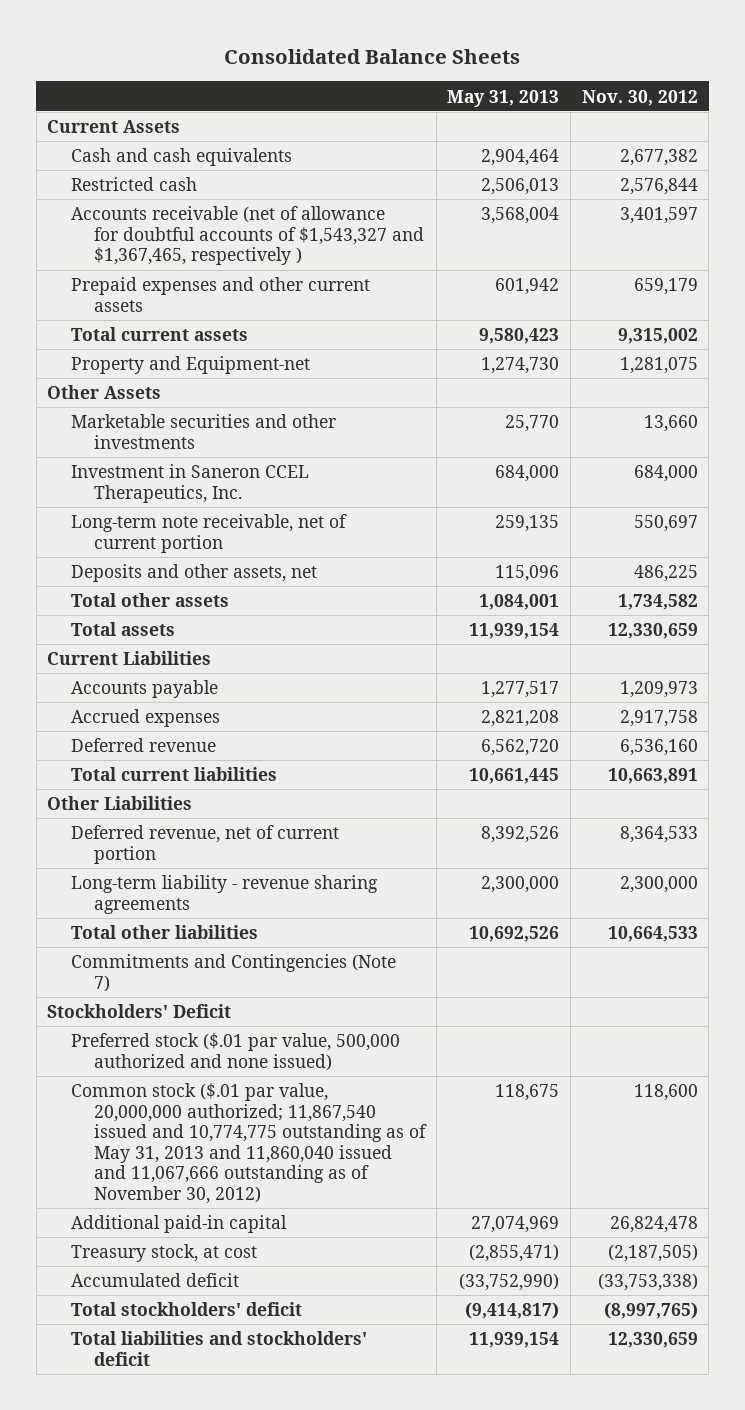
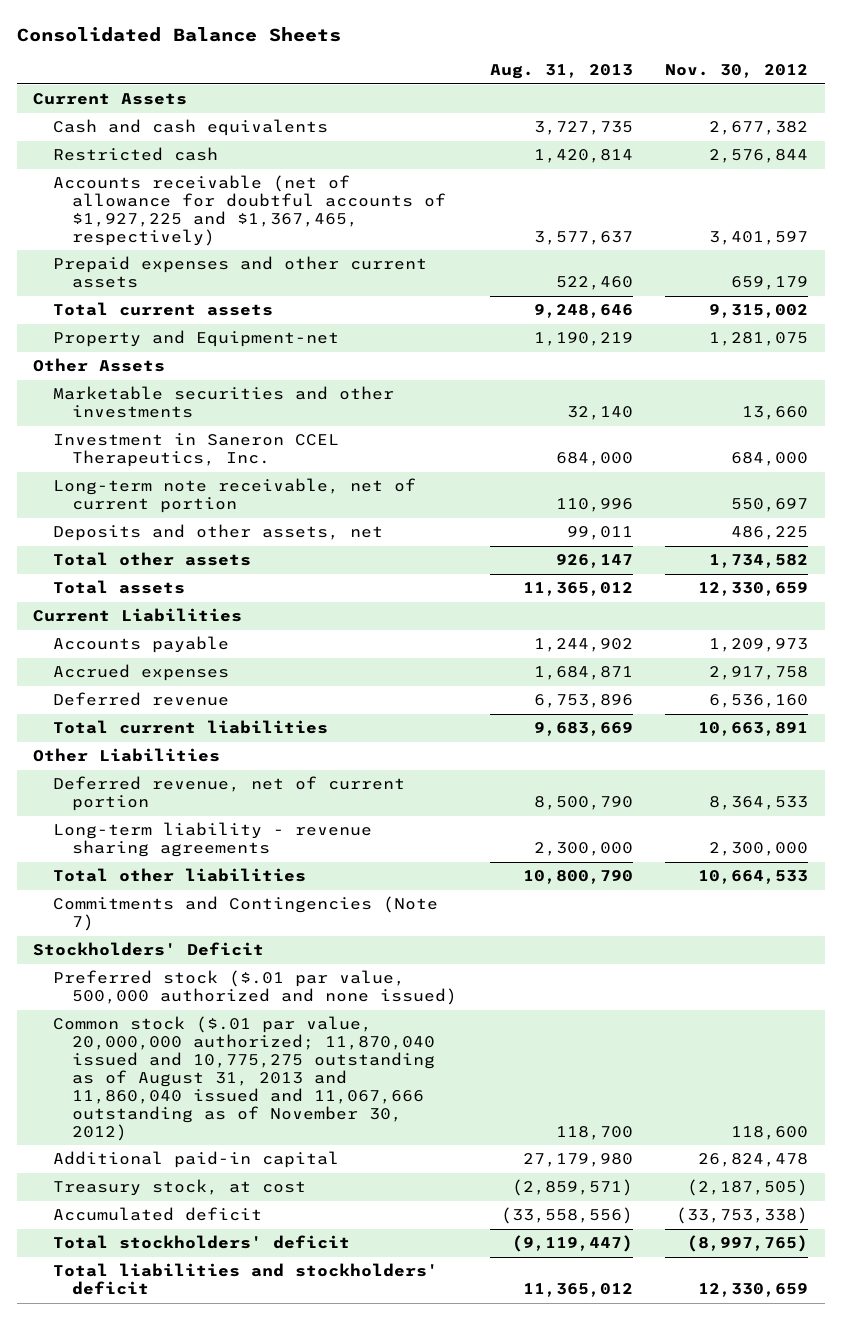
- | May 31, 2013 | Nov. 30, 2012
+ | Aug. 31, 2013 | Nov. 30, 2012
- Accounts receivable (net of allowance for doubtful accounts of $1,543,327 and $1,367,465, respectively ) | 3,568,004 | 3,401,597
+ Accounts receivable (net of allowance for doubtful accounts of $1,927,225 and $1,367,465, respectively) | 3,577,637 | 3,401,597
- Common stock ($.01 par value, 20,000,000 authorized; 11,867,540 issued and 10,774,775 outstanding as of May 31, 2013 and 11,860,040 issued and 11,067,666 outstanding as of November 30, 2012) | 118,675 | 118,600
+ Common stock ($.01 par value, 20,000,000 authorized; 11,870,040 issued and 10,775,275 outstanding as of August 31, 2013 and 11,860,040 issued and 11,067,666 outstanding as of November 30, 2012) | 118,700 | 118,600

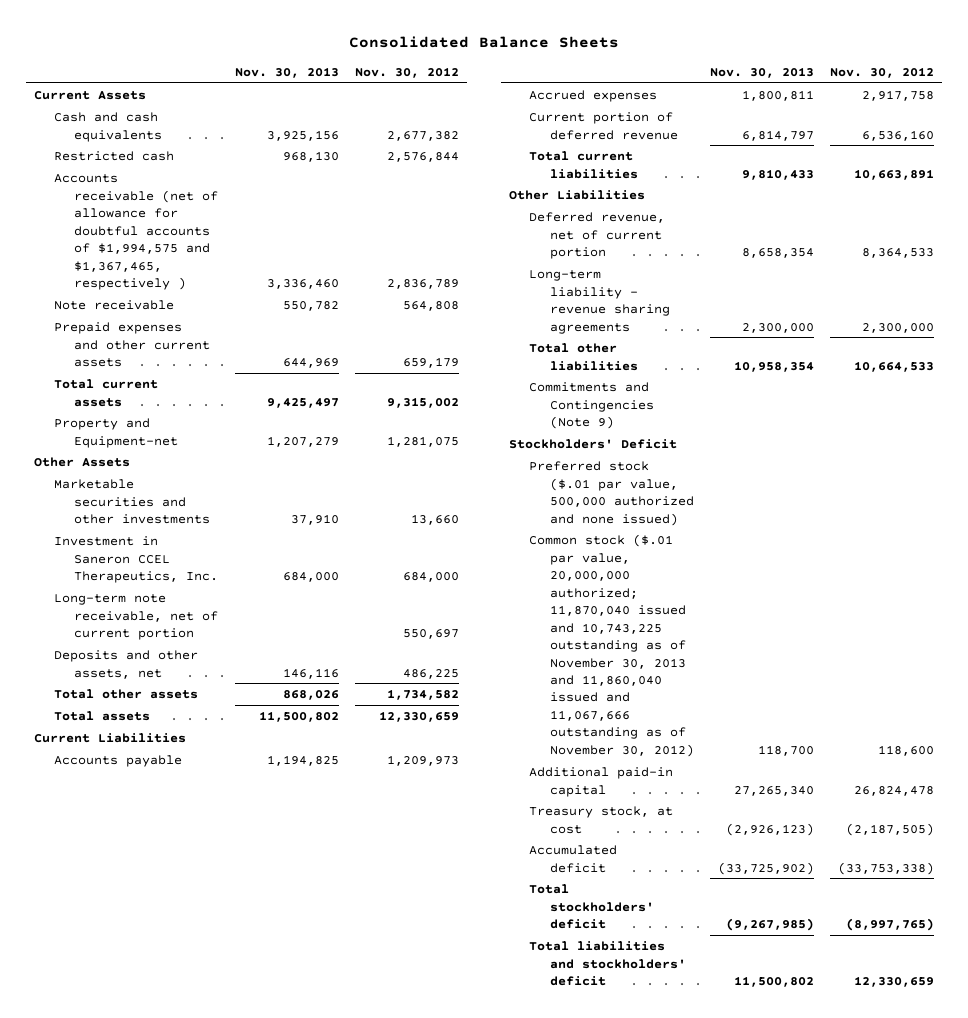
- | Aug. 31, 2013 | Nov. 30, 2012
+ | Nov. 30, 2013 | Nov. 30, 2012
- Accounts receivable (net of allowance for doubtful accounts of $1,927,225 and $1,367,465, respectively) | 3,577,637 | 3,401,597
+ Accounts receivable (net of allowance for doubtful accounts of $1,994,575 and $1,367,465, respectively ) | 3,336,460 | 2,836,789
+ Note receivable | 550,782 | 564,808
- Deferred revenue | 6,753,896 | 6,536,160
+ Current portion of deferred revenue | 6,814,797 | 6,536,160
- Commitments and Contingencies (Note 7)
+ Commitments and Contingencies (Note 9)
- Common stock ($.01 par value, 20,000,000 authorized; 11,870,040 issued and 10,775,275 outstanding as of August 31, 2013 and 11,860,040 issued and 11,067,666 outstanding as of November 30, 2012) | 118,700 | 118,600
+ Common stock ($.01 par value, 20,000,000 authorized; 11,870,040 issued and 10,743,225 outstanding as of November 30, 2013 and 11,860,040 issued and 11,067,666 outstanding as of November 30, 2012) | 118,700 | 118,600

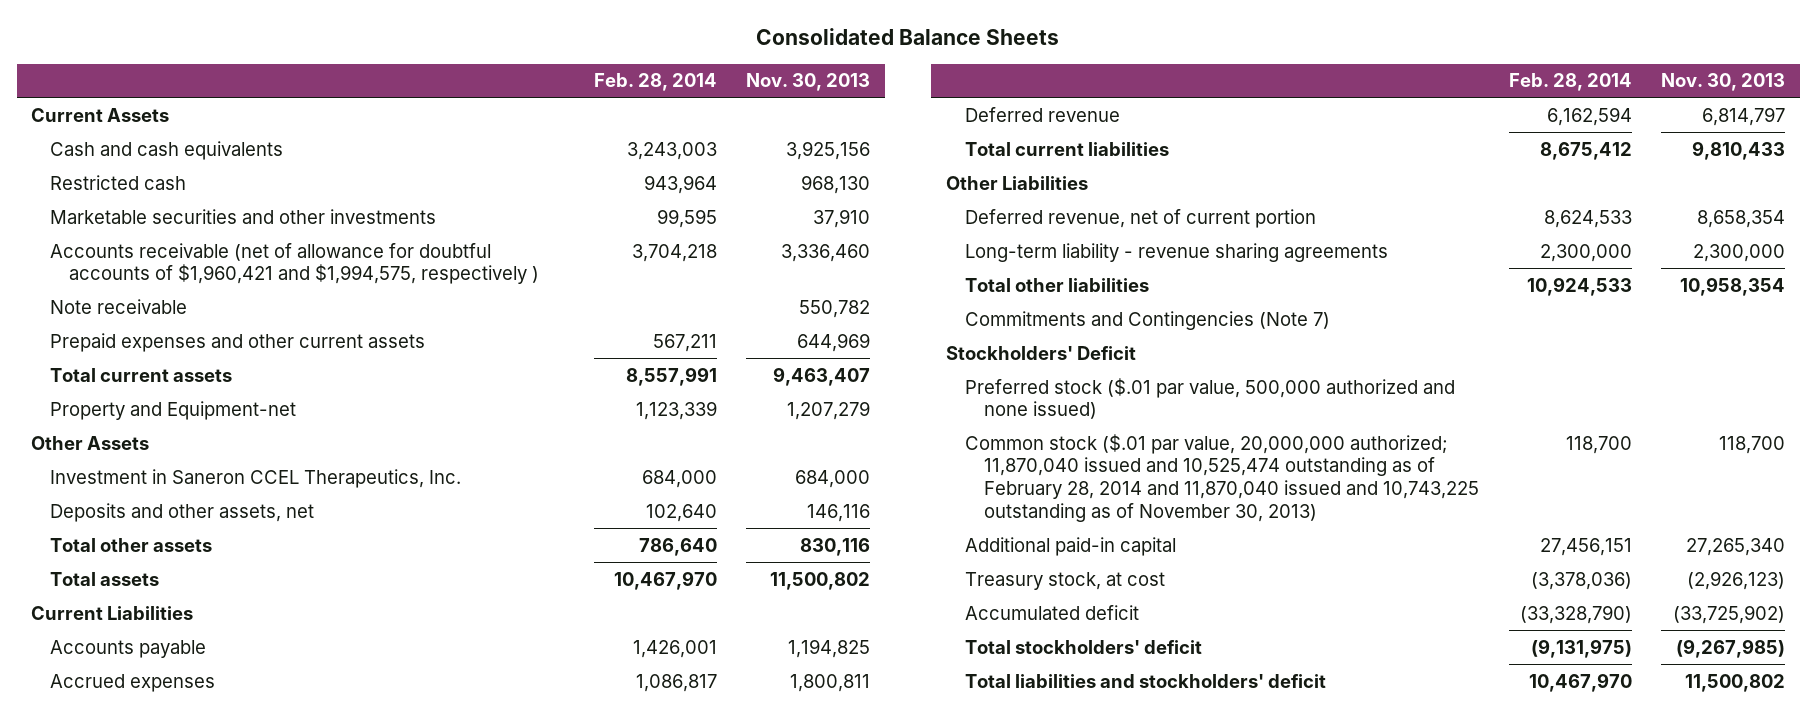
- | Nov. 30, 2013 | Nov. 30, 2012
+ | Feb. 28, 2014 | Nov. 30, 2013
- Accounts receivable (net of allowance for doubtful accounts of $1,994,575 and $1,367,465, respectively ) | 3,336,460 | 2,836,789
moved up: Marketable securities and other investments | 99,595 | 37,910
+ Accounts receivable (net of allowance for doubtful accounts of $1,960,421 and $1,994,575, respectively ) | 3,704,218 | 3,336,460
- Total current assets | 9,425,497 | 9,315,002
+ Total current assets | 8,557,991 | 9,463,407
- Long-term note receivable, net of current portion | | 550,697
- Total other assets | 868,026 | 1,734,582
+ Total other assets | 786,640 | 830,116
- Current portion of deferred revenue | 6,814,797 | 6,536,160
+ Deferred revenue | 6,162,594 | 6,814,797
- Commitments and Contingencies (Note 9)
+ Commitments and Contingencies (Note 7)
- Common stock ($.01 par value, 20,000,000 authorized; 11,870,040 issued and 10,743,225 outstanding as of November 30, 2013 and 11,860,040 issued and 11,067,666 outstanding as of November 30, 2012) | 118,700 | 118,600
+ Common stock ($.01 par value, 20,000,000 authorized; 11,870,040 issued and 10,525,474 outstanding as of February 28, 2014 and 11,870,040 issued and 10,743,225 outstanding as of November 30, 2013) | 118,700 | 118,700

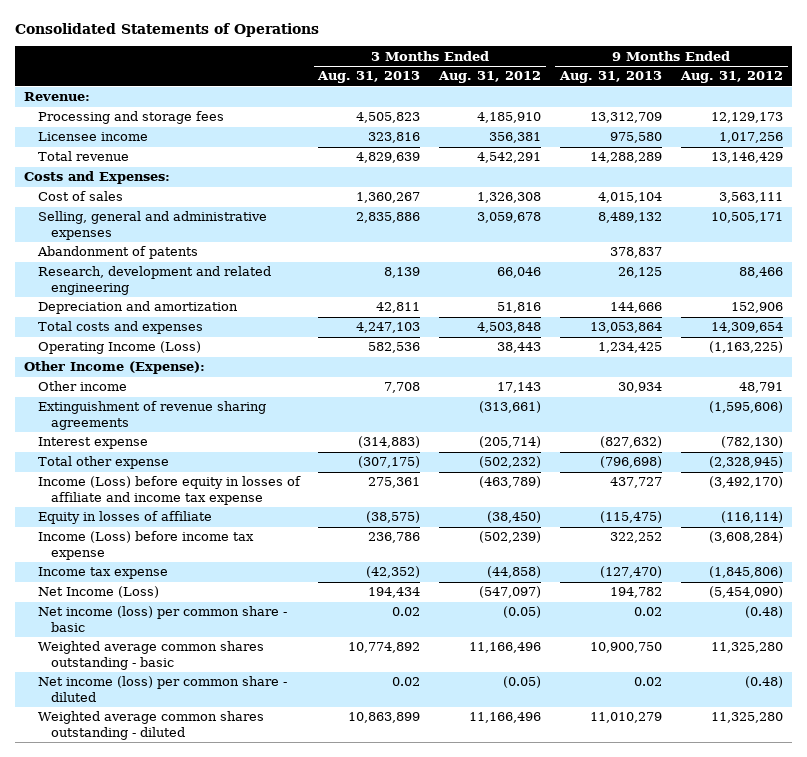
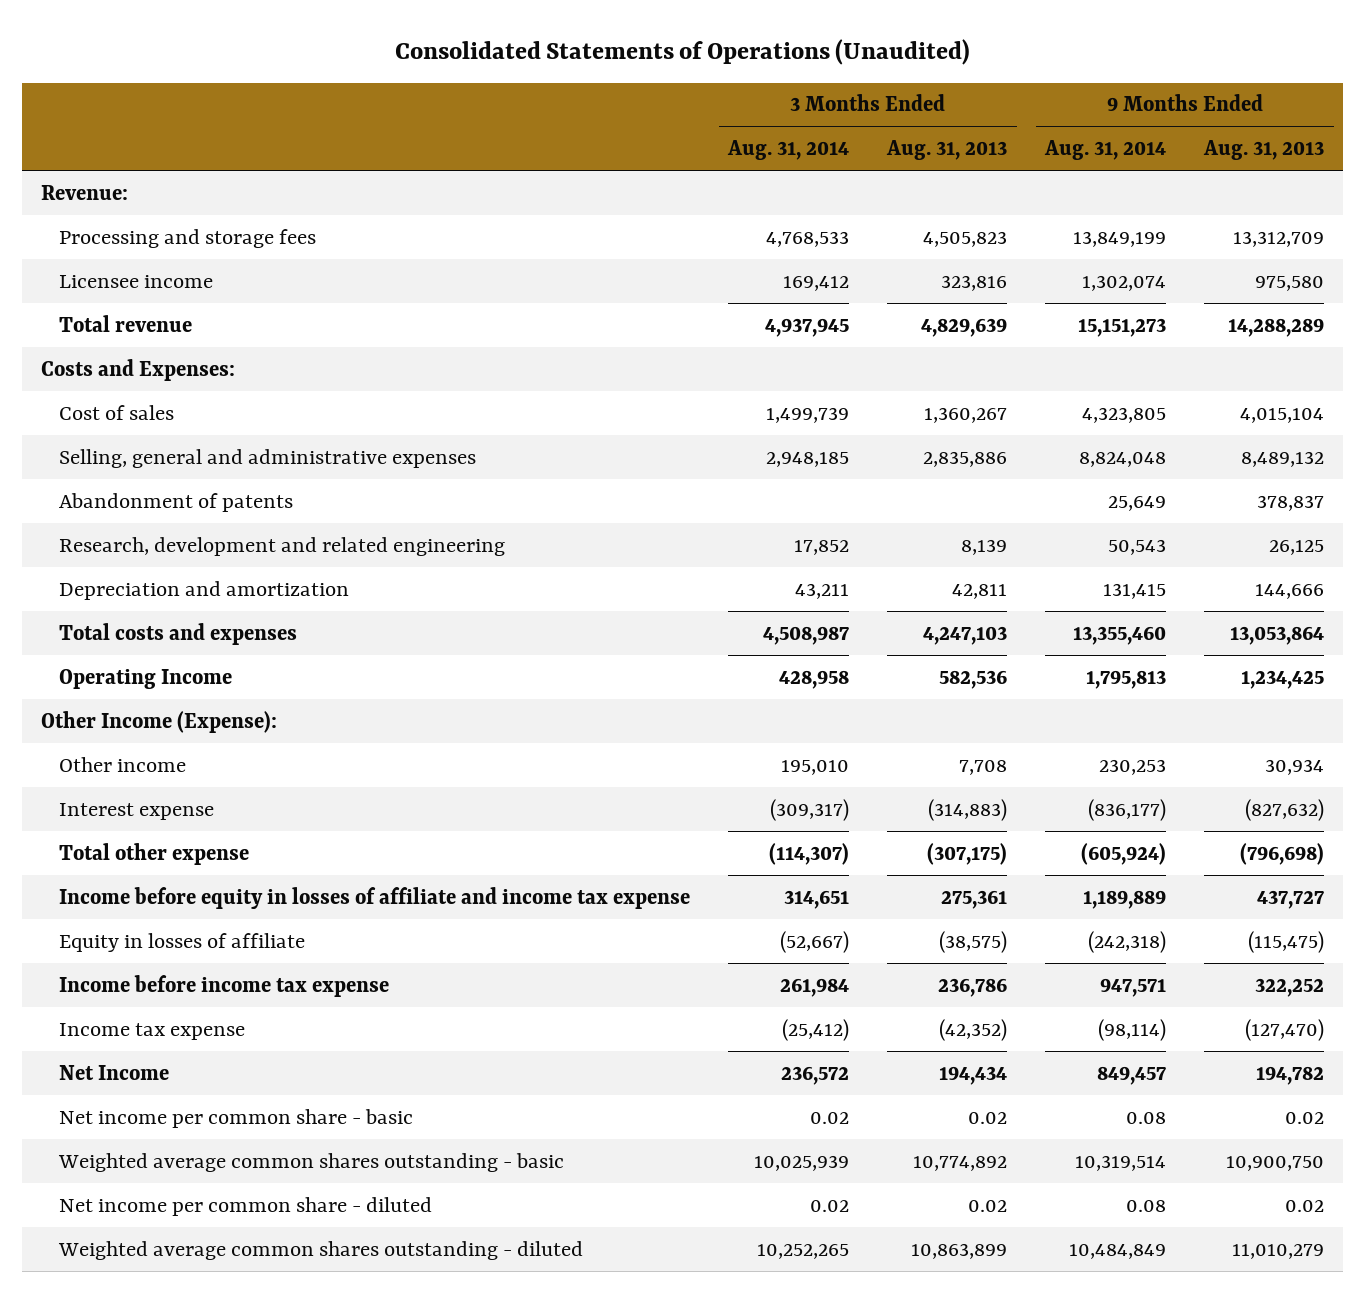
- Consolidated Statements of Operations
+ Consolidated Statements of Operations (Unaudited)
- | 3 Months Ended Aug. 31, 2013 | 3 Months Ended Aug. 31, 2012 | 9 Months Ended Aug. 31, 2013 | 9 Months Ended Aug. 31, 2012
+ | 3 Months Ended Aug. 31, 2014 | 3 Months Ended Aug. 31, 2013 | 9 Months Ended Aug. 31, 2014 | 9 Months Ended Aug. 31, 2013
- Operating Income (Loss) | 582,536 | 38,443 | 1,234,425 | (1,163,225)
+ Operating Income | 428,958 | 582,536 | 1,795,813 | 1,234,425
- Extinguishment of revenue sharing agreements | | (313,661) | | (1,595,606)
- Income (Loss) before equity in losses of affiliate and income tax expense | 275,361 | (463,789) | 437,727 | (3,492,170)
+ Income before equity in losses of affiliate and income tax expense | 314,651 | 275,361 | 1,189,889 | 437,727
- Income (Loss) before income tax expense | 236,786 | (502,239) | 322,252 | (3,608,284)
+ Income before income tax expense | 261,984 | 236,786 | 947,571 | 322,252
- Net Income (Loss) | 194,434 | (547,097) | 194,782 | (5,454,090)
- Net income (loss) per common share - basic | 0.02 | (0.05) | 0.02 | (0.48)
+ Net Income | 236,572 | 194,434 | 849,457 | 194,782
+ Net income per common share - basic | 0.02 | 0.02 | 0.08 | 0.02
- Net income (loss) per common share - diluted | 0.02 | (0.05) | 0.02 | (0.48)
+ Net income per common share - diluted | 0.02 | 0.02 | 0.08 | 0.02

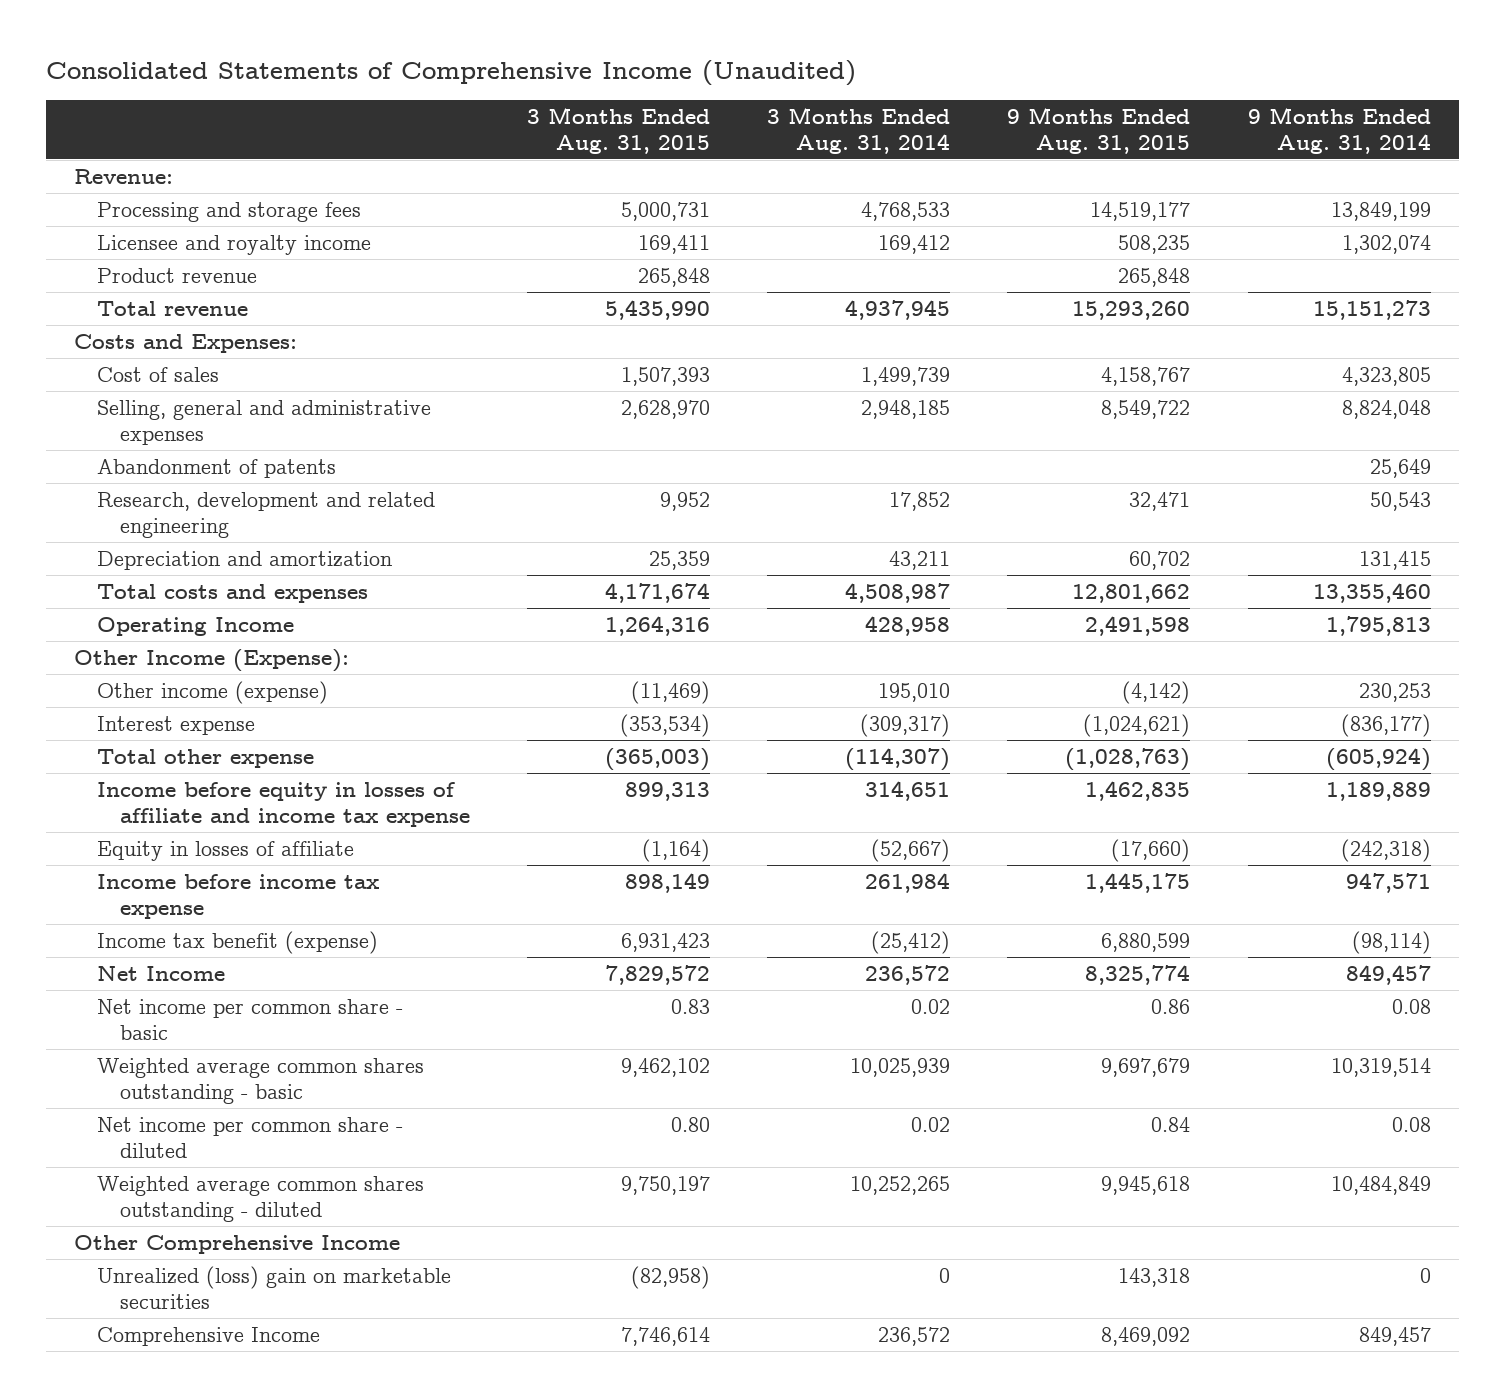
- Consolidated Statements of Operations (Unaudited)
+ Consolidated Statements of Comprehensive Income (Unaudited)
- | 3 Months Ended Aug. 31, 2014 | 3 Months Ended Aug. 31, 2013 | 9 Months Ended Aug. 31, 2014 | 9 Months Ended Aug. 31, 2013
+ | 3 Months Ended Aug. 31, 2015 | 3 Months Ended Aug. 31, 2014 | 9 Months Ended Aug. 31, 2015 | 9 Months Ended Aug. 31, 2014
- Licensee income | 169,412 | 323,816 | 1,302,074 | 975,580
+ Licensee and royalty income | 169,411 | 169,412 | 508,235 | 1,302,074
+ Product revenue | 265,848 | | 265,848 |
- Other income | 195,010 | 7,708 | 230,253 | 30,934
+ Other income (expense) | (11,469) | 195,010 | (4,142) | 230,253
- Income tax expense | (25,412) | (42,352) | (98,114) | (127,470)
+ Income tax benefit (expense) | 6,931,423 | (25,412) | 6,880,599 | (98,114)
+ Other Comprehensive Income
+ Unrealized (loss) gain on marketable securities | (82,958) | 0 | 143,318 | 0
+ Comprehensive Income | 7,746,614 | 236,572 | 8,469,092 | 849,457

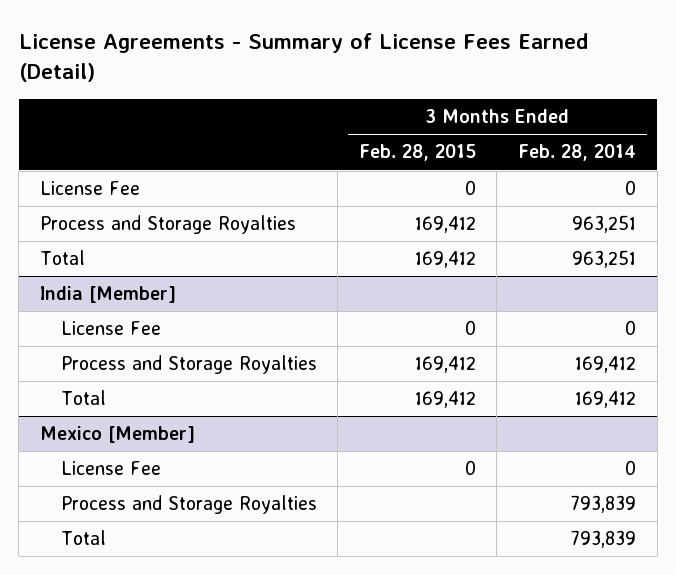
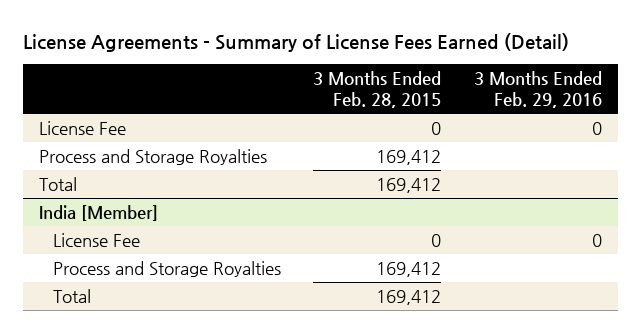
- | 3 Months Ended Feb. 28, 2015 | 3 Months Ended Feb. 28, 2014
+ | 3 Months Ended Feb. 28, 2015 | 3 Months Ended Feb. 29, 2016
- Mexico [Member]
- License Fee | 0 | 0
- Process and Storage Royalties | | 793,839
- Total | | 793,839

